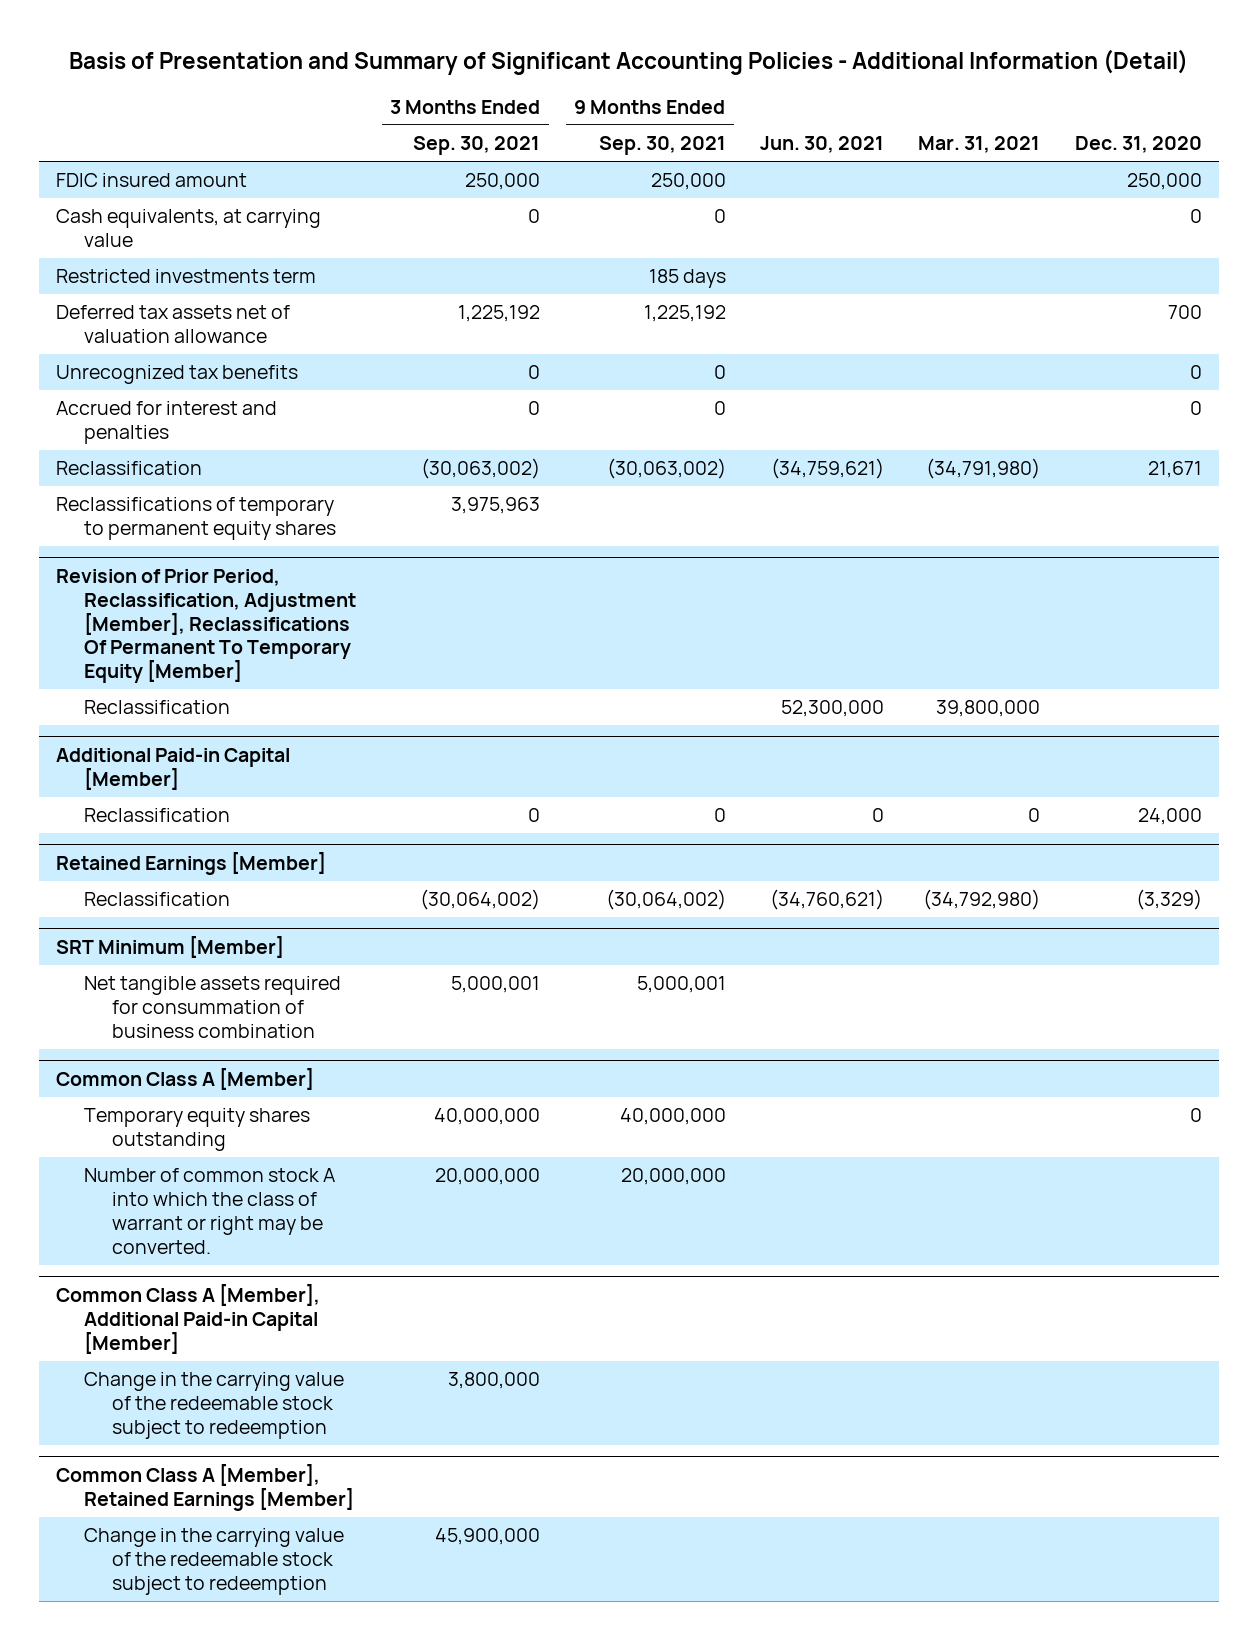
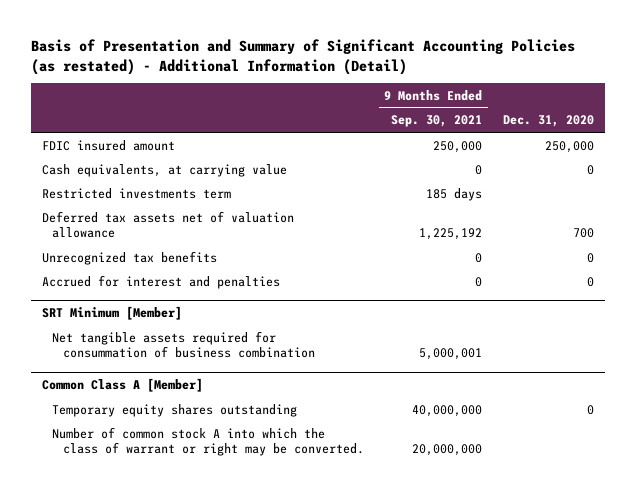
- Basis of Presentation and Summary of Significant Accounting Policies - Additional Information (Detail)
+ Basis of Presentation and Summary of Significant Accounting Policies (as restated) - Additional Information (Detail)
- | 3 Months Ended Sep. 30, 2021 | 9 Months Ended Sep. 30, 2021 | Jun. 30, 2021 | Mar. 31, 2021 | Dec. 31, 2020
+ | 9 Months Ended Sep. 30, 2021 | Dec. 31, 2020
- Reclassification | (30,063,002) | (30,063,002) | (34,759,621) | (34,791,980) | 21,671
- Reclassifications of temporary to permanent equity shares | 3,975,963 | | | |
- Revision of Prior Period, Reclassification, Adjustment [Member], Reclassifications Of Permanent To Temporary Equity [Member]
- Reclassification | | | 52,300,000 | 39,800,000 |
- Additional Paid-in Capital [Member]
- Reclassification | 0 | 0 | 0 | 0 | 24,000
- Retained Earnings [Member]
- Reclassification | (30,064,002) | (30,064,002) | (34,760,621) | (34,792,980) | (3,329)
- Common Class A [Member], Additional Paid-in Capital [Member]
- Change in the carrying value of the redeemable stock subject to redeemption | 3,800,000 | | | |
- Common Class A [Member], Retained Earnings [Member]
- Change in the carrying value of the redeemable stock subject to redeemption | 45,900,000 | | | |

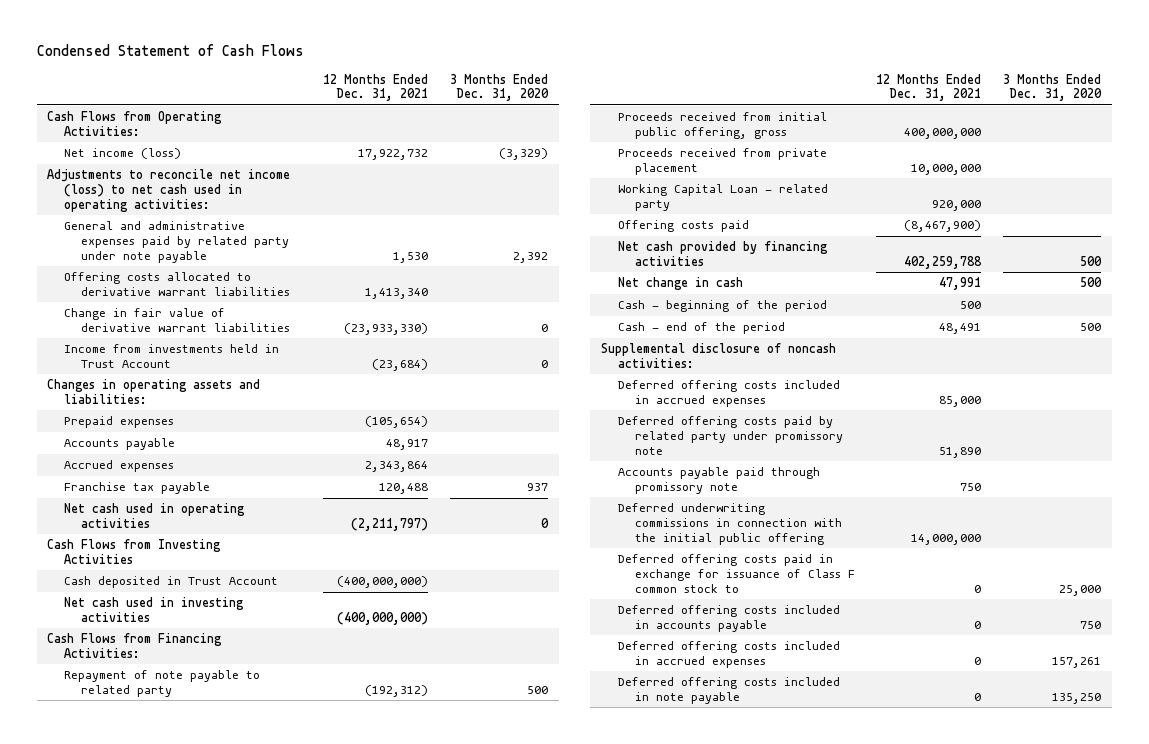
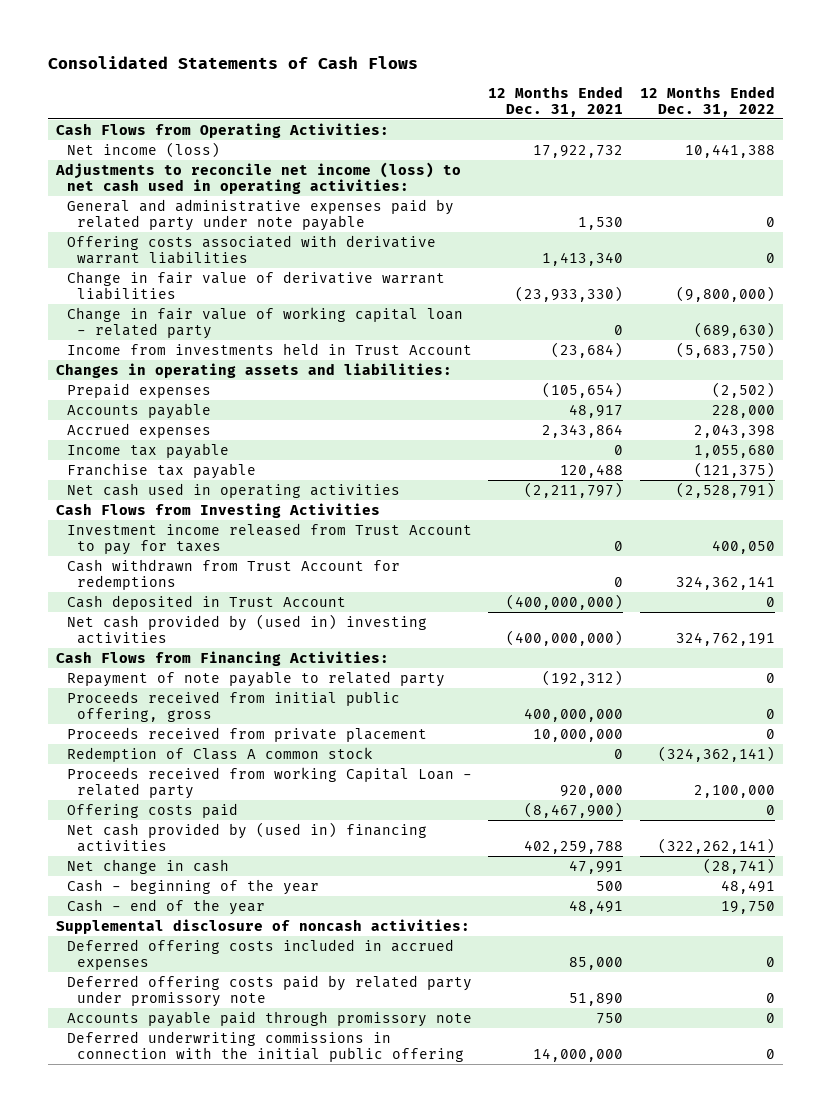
- Condensed Statement of Cash Flows
+ Consolidated Statements of Cash Flows
- | 12 Months Ended Dec. 31, 2021 | 3 Months Ended Dec. 31, 2020
+ | 12 Months Ended Dec. 31, 2021 | 12 Months Ended Dec. 31, 2022
- Offering costs allocated to derivative warrant liabilities | 1,413,340 |
+ Offering costs associated with derivative warrant liabilities | 1,413,340 | 0
+ Change in fair value of working capital loan - related party | 0 | (689,630)
+ Income tax payable | 0 | 1,055,680
+ Investment income released from Trust Account to pay for taxes | 0 | 400,050
+ Cash withdrawn from Trust Account for redemptions | 0 | 324,362,141
- Net cash used in investing activities | (400,000,000) |
+ Net cash provided by (used in) investing activities | (400,000,000) | 324,762,191
- Working Capital Loan - related party | 920,000 |
+ Redemption of Class A common stock | 0 | (324,362,141)
+ Proceeds received from working Capital Loan - related party | 920,000 | 2,100,000
- Net cash provided by financing activities | 402,259,788 | 500
+ Net cash provided by (used in) financing activities | 402,259,788 | (322,262,141)
- Cash - beginning of the period | 500 |
- Cash - end of the period | 48,491 | 500
+ Cash - beginning of the year | 500 | 48,491
+ Cash - end of the year | 48,491 | 19,750
- Deferred offering costs paid in exchange for issuance of Class F common stock to | 0 | 25,000
- Deferred offering costs included in accounts payable | 0 | 750
- Deferred offering costs included in accrued expenses | 0 | 157,261
- Deferred offering costs included in note payable | 0 | 135,250

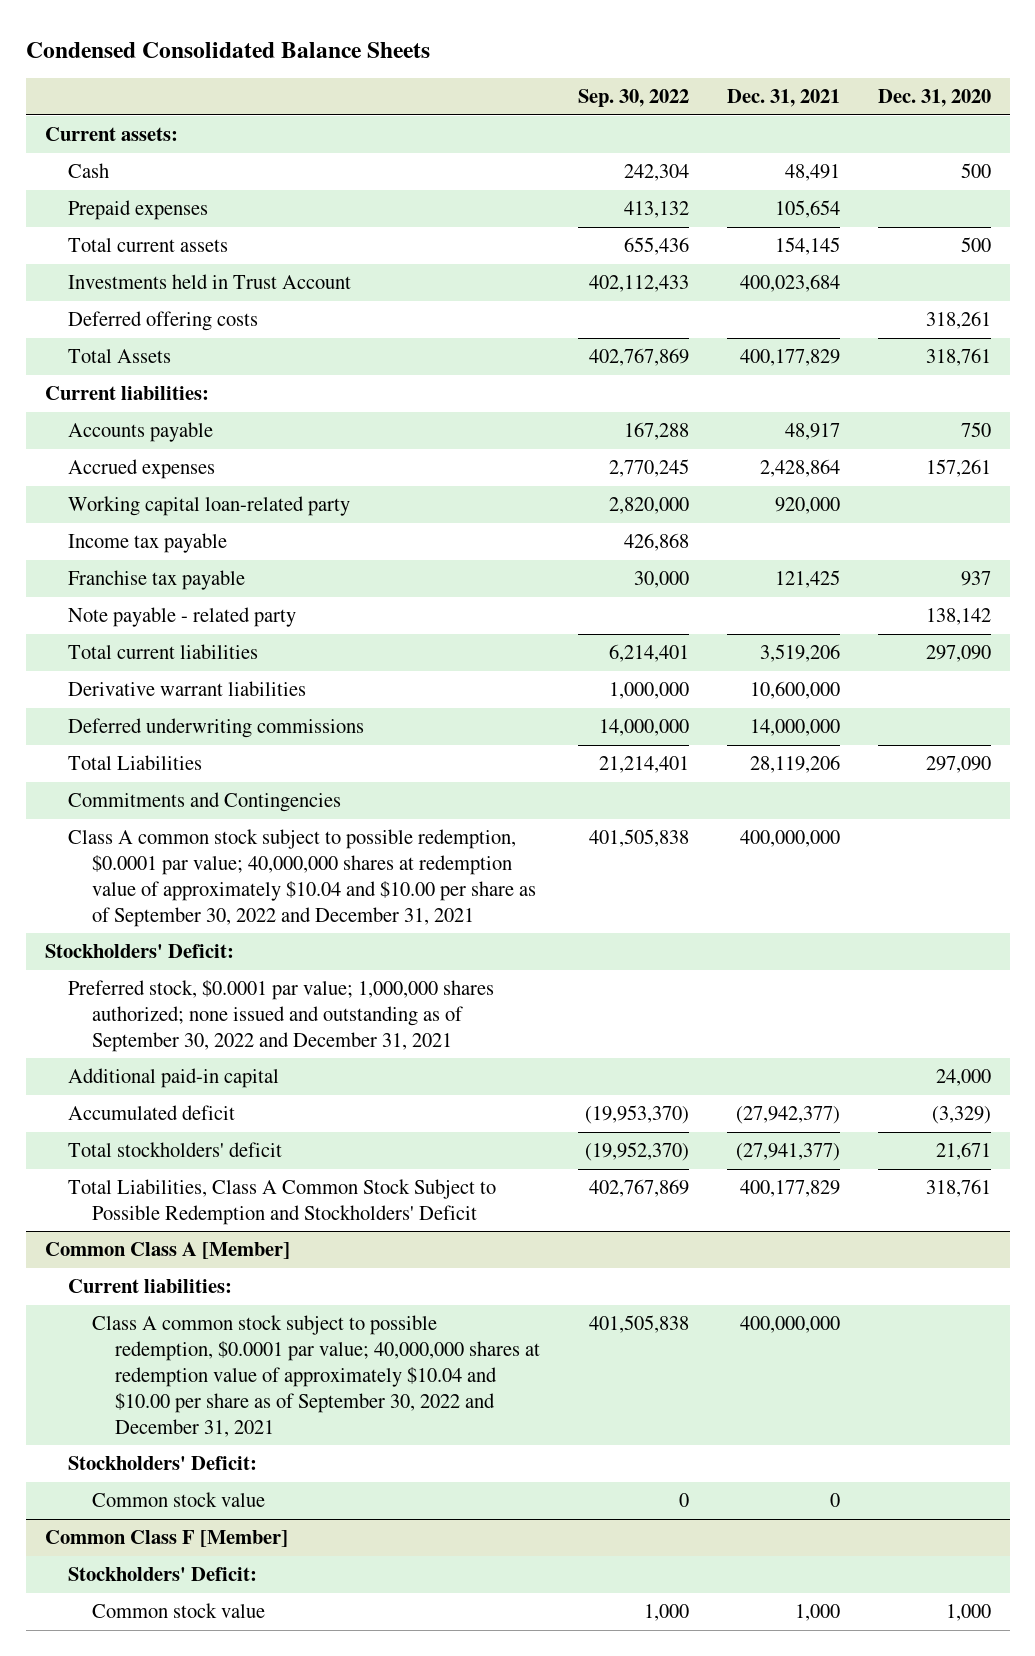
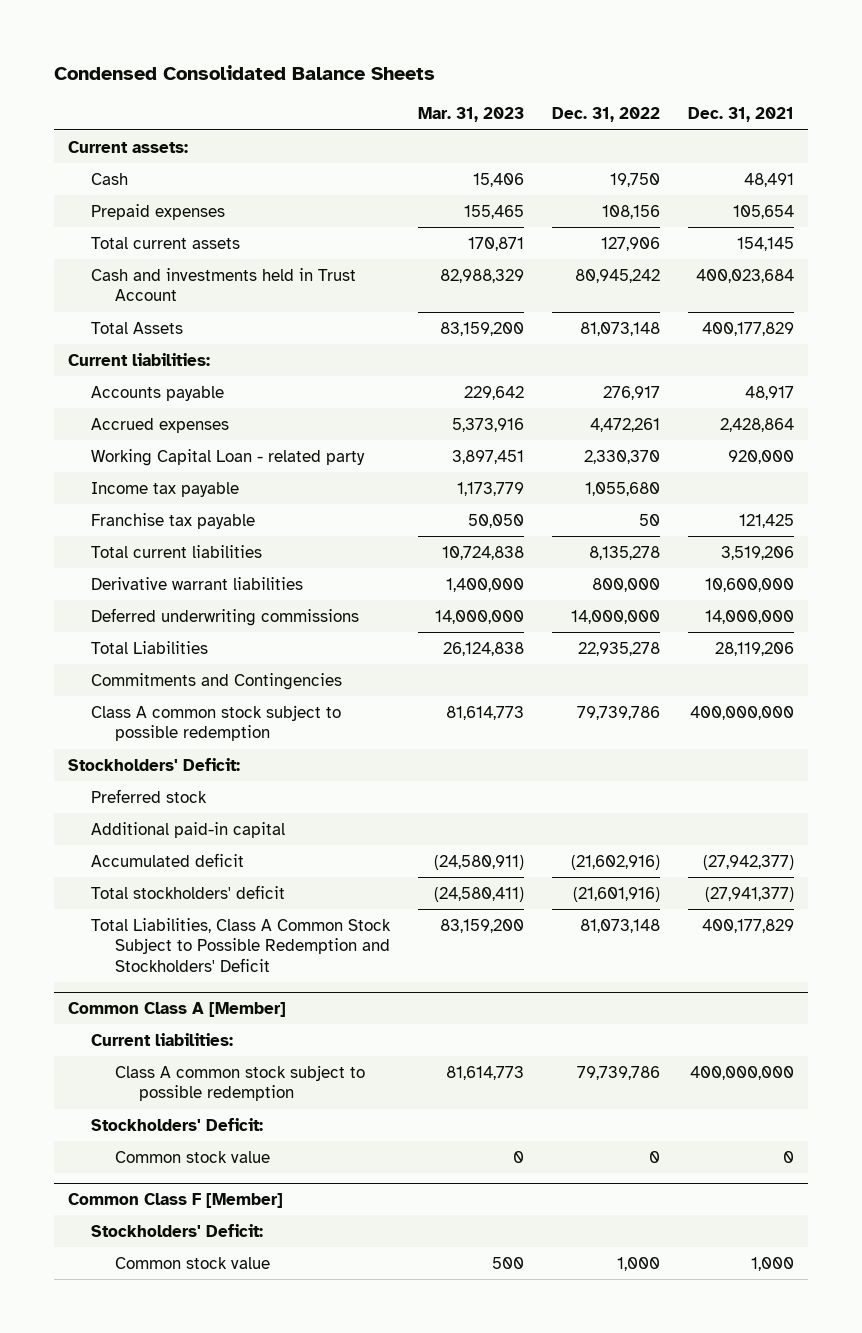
- | Sep. 30, 2022 | Dec. 31, 2021 | Dec. 31, 2020
+ | Mar. 31, 2023 | Dec. 31, 2022 | Dec. 31, 2021
- Investments held in Trust Account | 402,112,433 | 400,023,684 |
- Deferred offering costs | | | 318,261
+ Cash and investments held in Trust Account | 82,988,329 | 80,945,242 | 400,023,684
- Working capital loan-related party | 2,820,000 | 920,000 |
+ Working Capital Loan - related party | 3,897,451 | 2,330,370 | 920,000
- Note payable - related party | | | 138,142
- Class A common stock subject to possible redemption, $0.0001 par value; 40,000,000 shares at redemption value of approximately $10.04 and $10.00 per share as of September 30, 2022 and December 31, 2021 | 401,505,838 | 400,000,000 |
+ Class A common stock subject to possible redemption | 81,614,773 | 79,739,786 | 400,000,000
- Preferred stock, $0.0001 par value; 1,000,000 shares authorized; none issued and outstanding as of September 30, 2022 and December 31, 2021
+ Preferred stock
@ Common Class A [Member]
- Class A common stock subject to possible redemption, $0.0001 par value; 40,000,000 shares at redemption value of approximately $10.04 and $10.00 per share as of September 30, 2022 and December 31, 2021 | 401,505,838 | 400,000,000 |
+ Class A common stock subject to possible redemption | 81,614,773 | 79,739,786 | 400,000,000

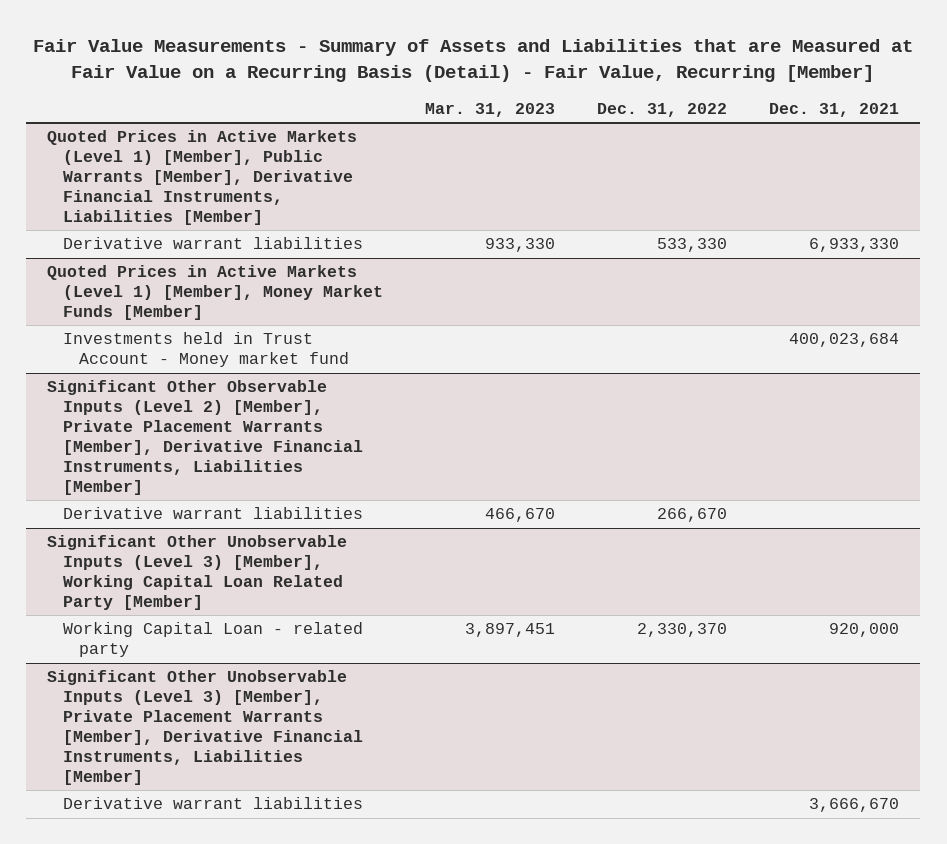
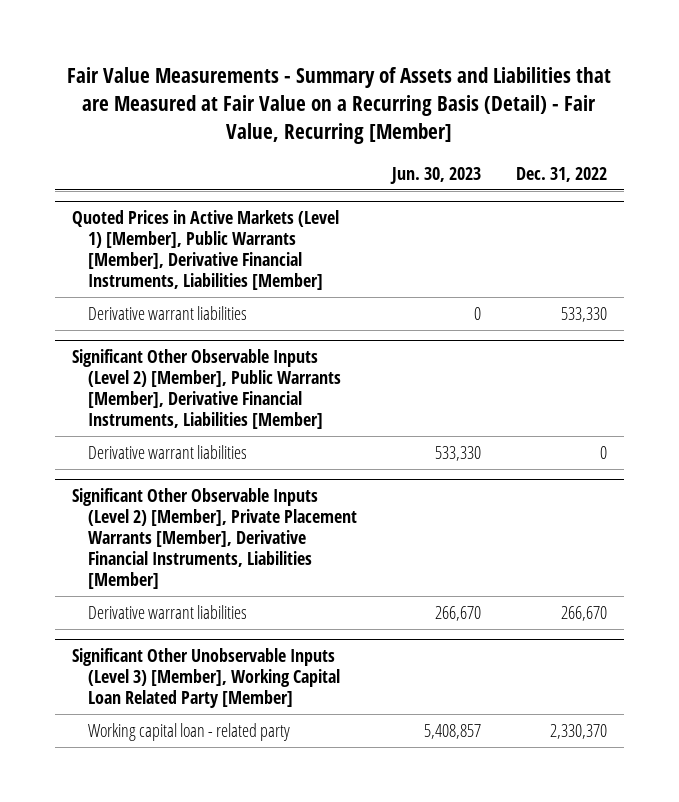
- | Mar. 31, 2023 | Dec. 31, 2022 | Dec. 31, 2021
+ | Jun. 30, 2023 | Dec. 31, 2022
- Quoted Prices in Active Markets (Level 1) [Member], Money Market Funds [Member]
- Investments held in Trust Account - Money market fund | | | 400,023,684
+ Significant Other Observable Inputs (Level 2) [Member], Public Warrants [Member], Derivative Financial Instruments, Liabilities [Member]
+ Derivative warrant liabilities | 533,330 | 0
@ Significant Other Unobservable Inputs (Level 3) [Member], Working Capital Loan Related Party [Member]
- Working Capital Loan - related party | 3,897,451 | 2,330,370 | 920,000
- Significant Other Unobservable Inputs (Level 3) [Member], Private Placement Warrants [Member], Derivative Financial Instruments, Liabilities [Member]
- Derivative warrant liabilities | | | 3,666,670
@ Significant Other Unobservable Inputs (Level 3) [Member], Working Capital Loan Related Party [Member]
+ Working capital loan - related party | 5,408,857 | 2,330,370

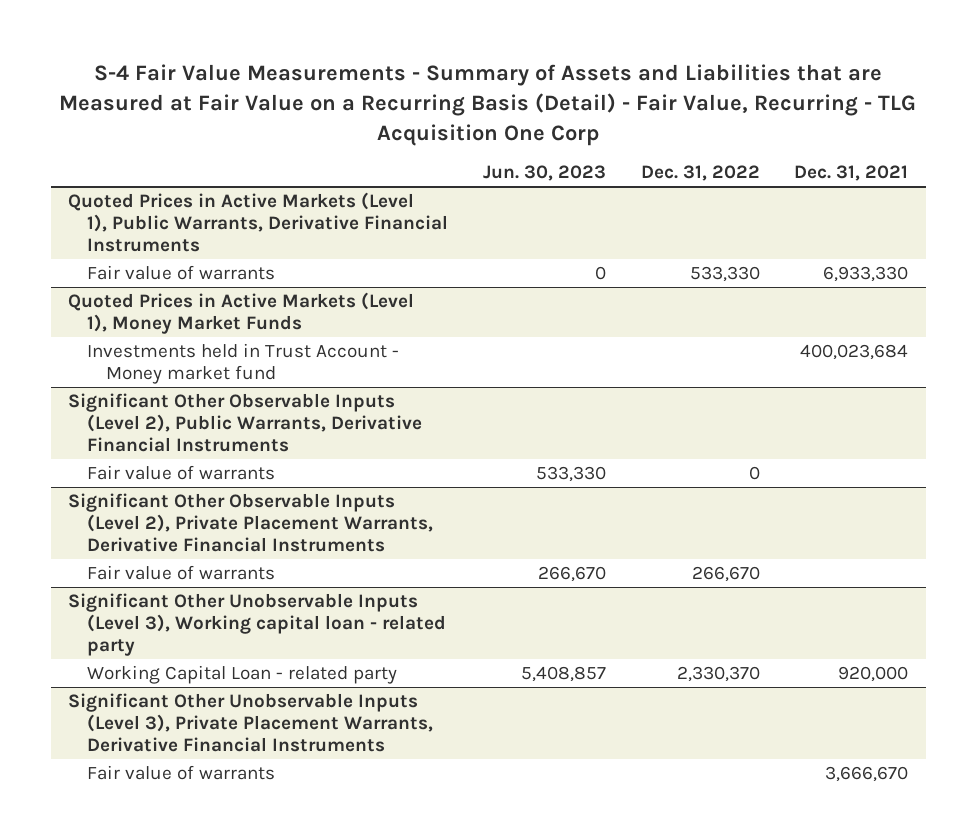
- Fair Value Measurements - Summary of Assets and Liabilities that are Measured at Fair Value on a Recurring Basis (Detail) - Fair Value, Recurring [Member]
+ S-4 Fair Value Measurements - Summary of Assets and Liabilities that are Measured at Fair Value on a Recurring Basis (Detail) - Fair Value, Recurring - TLG Acquisition One Corp
- | Jun. 30, 2023 | Dec. 31, 2022
+ | Jun. 30, 2023 | Dec. 31, 2022 | Dec. 31, 2021
- Quoted Prices in Active Markets (Level 1) [Member], Public Warrants [Member], Derivative Financial Instruments, Liabilities [Member]
- Derivative warrant liabilities | 0 | 533,330
- Significant Other Observable Inputs (Level 2) [Member], Public Warrants [Member], Derivative Financial Instruments, Liabilities [Member]
- Derivative warrant liabilities | 533,330 | 0
- Significant Other Observable Inputs (Level 2) [Member], Private Placement Warrants [Member], Derivative Financial Instruments, Liabilities [Member]
- Derivative warrant liabilities | 266,670 | 266,670
- Significant Other Unobservable Inputs (Level 3) [Member], Working Capital Loan Related Party [Member]
- Working capital loan - related party | 5,408,857 | 2,330,370
+ Quoted Prices in Active Markets (Level 1), Public Warrants, Derivative Financial Instruments
+ Fair value of warrants | 0 | 533,330 | 6,933,330
+ Quoted Prices in Active Markets (Level 1), Money Market Funds
+ Investments held in Trust Account - Money market fund | | | 400,023,684
+ Significant Other Observable Inputs (Level 2), Public Warrants, Derivative Financial Instruments
+ Fair value of warrants | 533,330 | 0 |
+ Significant Other Observable Inputs (Level 2), Private Placement Warrants, Derivative Financial Instruments
+ Fair value of warrants | 266,670 | 266,670 |
+ Significant Other Unobservable Inputs (Level 3), Working capital loan - related party
+ Working Capital Loan - related party | 5,408,857 | 2,330,370 | 920,000
+ Significant Other Unobservable Inputs (Level 3), Private Placement Warrants, Derivative Financial Instruments
+ Fair value of warrants | | | 3,666,670

